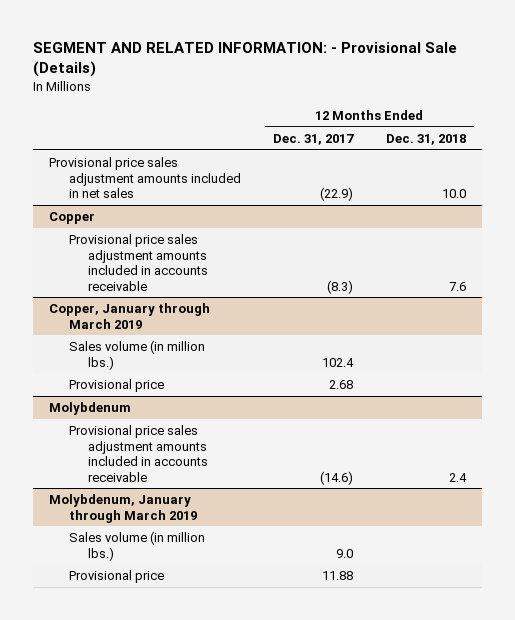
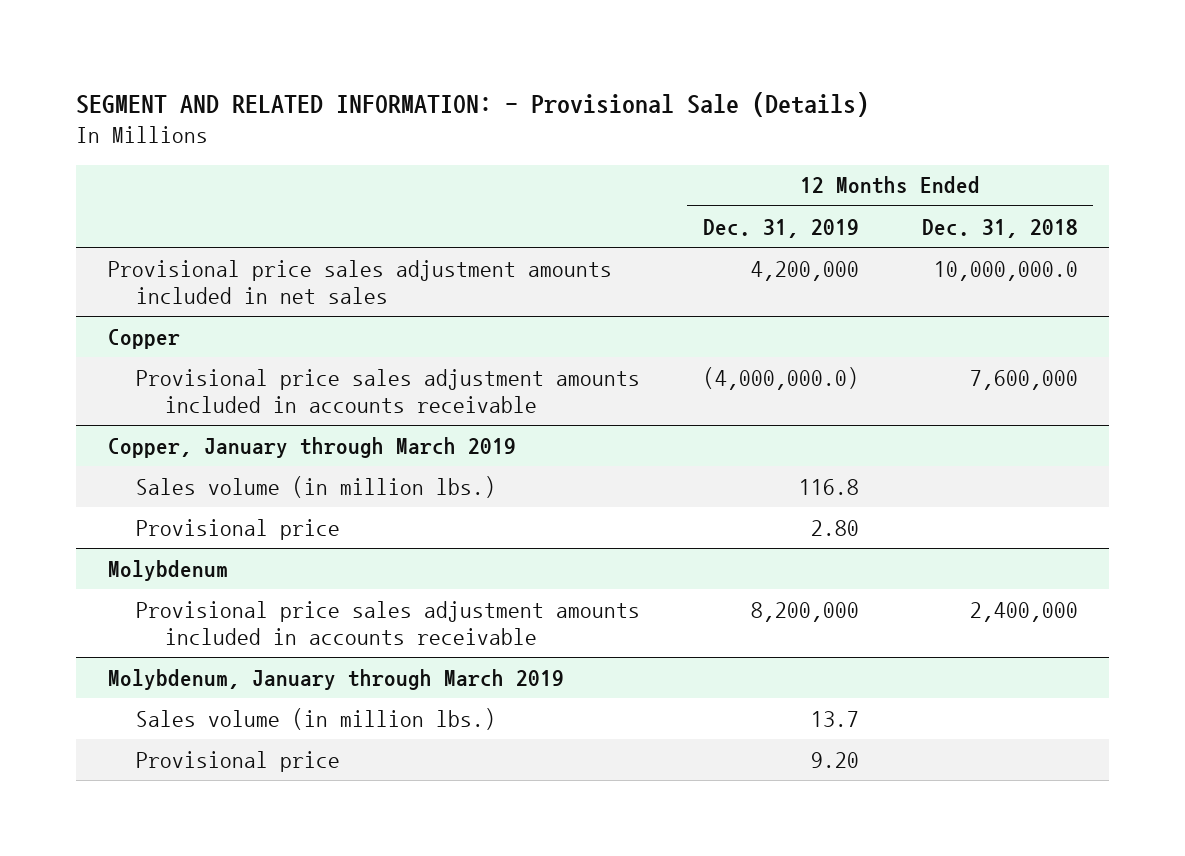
- | 12 Months Ended Dec. 31, 2017 | 12 Months Ended Dec. 31, 2018
+ | 12 Months Ended Dec. 31, 2019 | 12 Months Ended Dec. 31, 2018
- Provisional price sales adjustment amounts included in net sales | (22.9) | 10.0
+ Provisional price sales adjustment amounts included in net sales | 4,200,000 | 10,000,000.0
@ Copper
- Provisional price sales adjustment amounts included in accounts receivable | (8.3) | 7.6
+ Provisional price sales adjustment amounts included in accounts receivable | (4,000,000.0) | 7,600,000
@ Molybdenum
- Provisional price sales adjustment amounts included in accounts receivable | (14.6) | 2.4
+ Provisional price sales adjustment amounts included in accounts receivable | 8,200,000 | 2,400,000

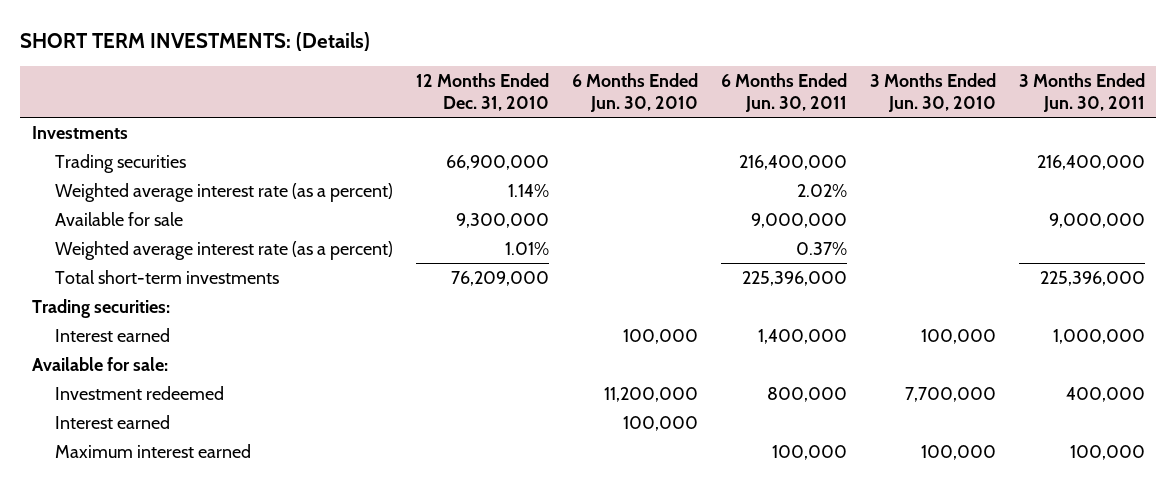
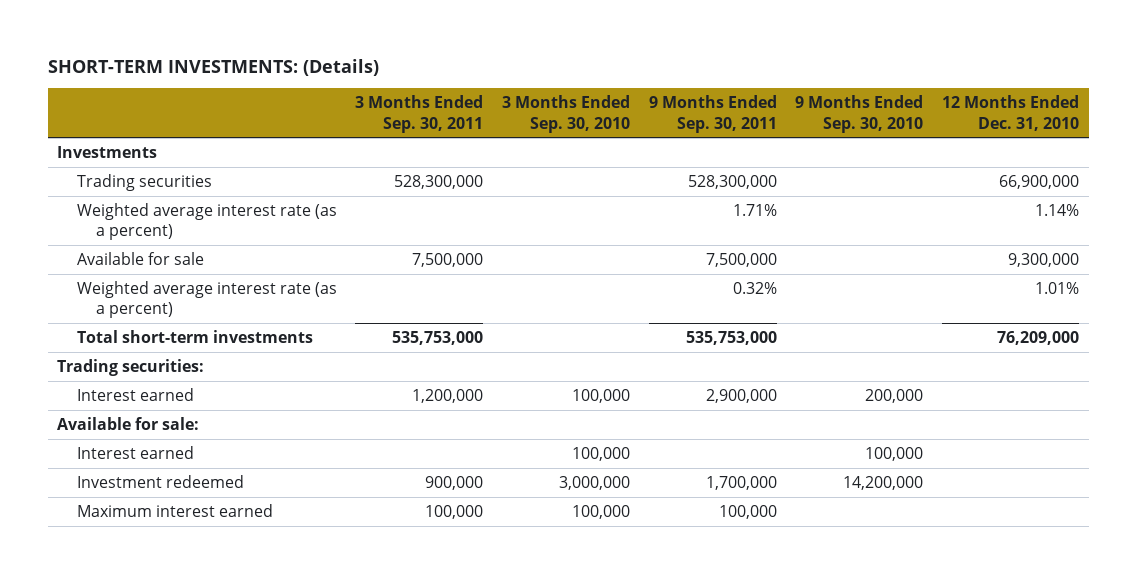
- SHORT TERM INVESTMENTS: (Details)
+ SHORT-TERM INVESTMENTS: (Details)
- | 12 Months Ended Dec. 31, 2010 | 6 Months Ended Jun. 30, 2010 | 6 Months Ended Jun. 30, 2011 | 3 Months Ended Jun. 30, 2010 | 3 Months Ended Jun. 30, 2011
+ | 3 Months Ended Sep. 30, 2011 | 3 Months Ended Sep. 30, 2010 | 9 Months Ended Sep. 30, 2011 | 9 Months Ended Sep. 30, 2010 | 12 Months Ended Dec. 31, 2010
moved down: Investment redeemed | 900,000 | 3,000,000 | 1,700,000 | 14,200,000 |

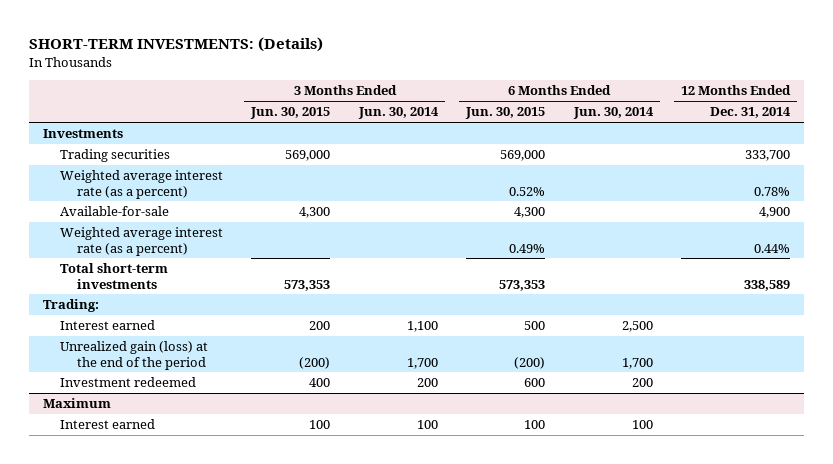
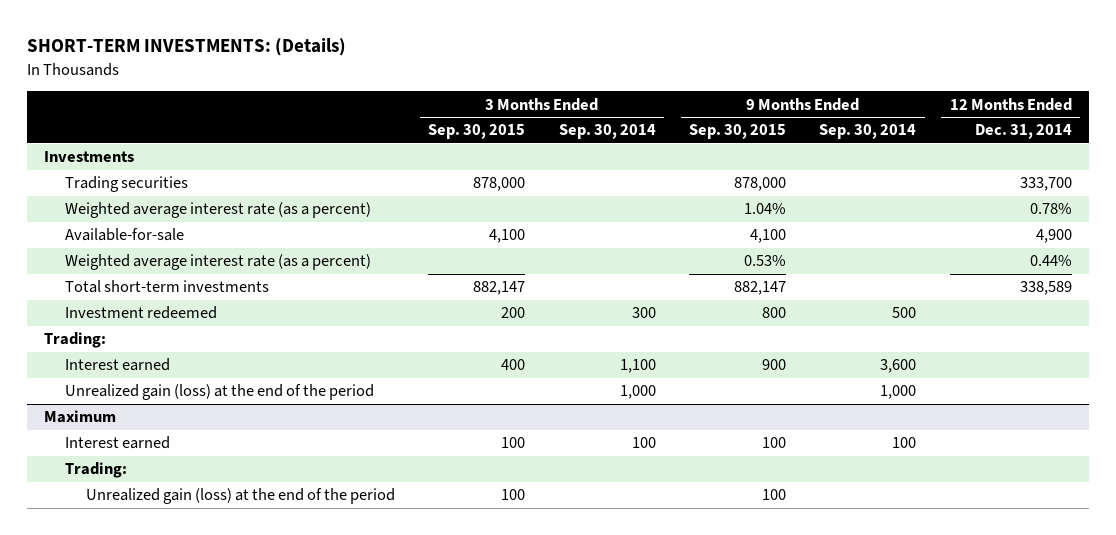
- | 3 Months Ended Jun. 30, 2015 | 3 Months Ended Jun. 30, 2014 | 6 Months Ended Jun. 30, 2015 | 6 Months Ended Jun. 30, 2014 | 12 Months Ended Dec. 31, 2014
+ | 3 Months Ended Sep. 30, 2015 | 3 Months Ended Sep. 30, 2014 | 9 Months Ended Sep. 30, 2015 | 9 Months Ended Sep. 30, 2014 | 12 Months Ended Dec. 31, 2014
moved up: Investment redeemed | 200 | 300 | 800 | 500 |
@ Maximum
+ Trading:
+ Unrealized gain (loss) at the end of the period | 100 | | 100 | |

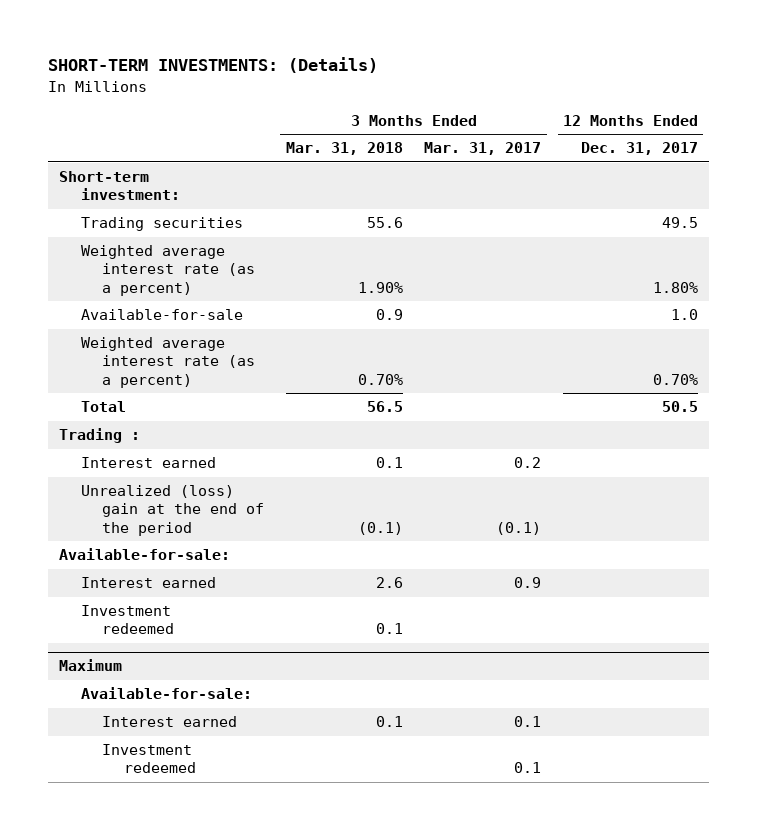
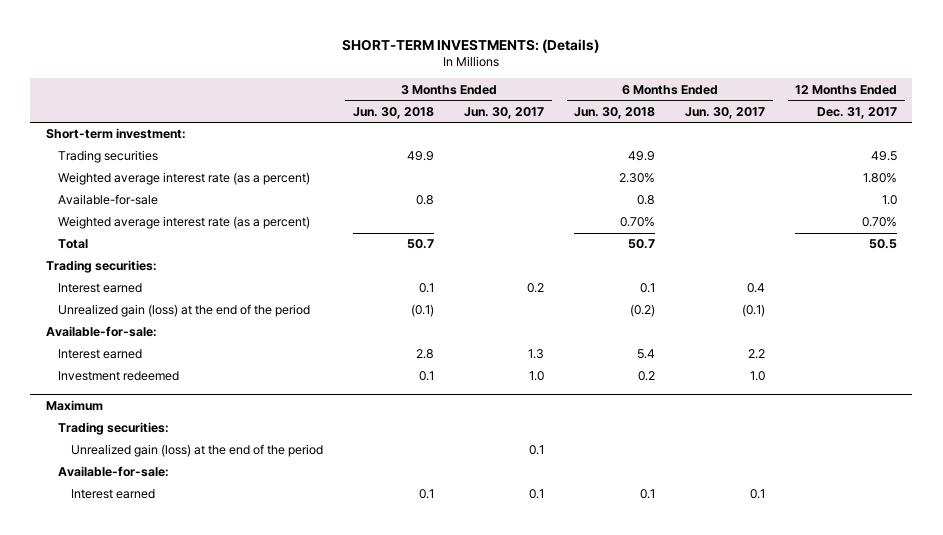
- | 3 Months Ended Mar. 31, 2018 | 3 Months Ended Mar. 31, 2017 | 12 Months Ended Dec. 31, 2017
+ | 3 Months Ended Jun. 30, 2018 | 3 Months Ended Jun. 30, 2017 | 6 Months Ended Jun. 30, 2018 | 6 Months Ended Jun. 30, 2017 | 12 Months Ended Dec. 31, 2017
- Trading :
+ Trading securities:
- Unrealized (loss) gain at the end of the period | (0.1) | (0.1) |
+ Unrealized gain (loss) at the end of the period | (0.1) | | (0.2) | (0.1) |
@ Maximum
+ Trading securities:
+ Unrealized gain (loss) at the end of the period | | 0.1 | | |
- Investment redeemed | | 0.1 |

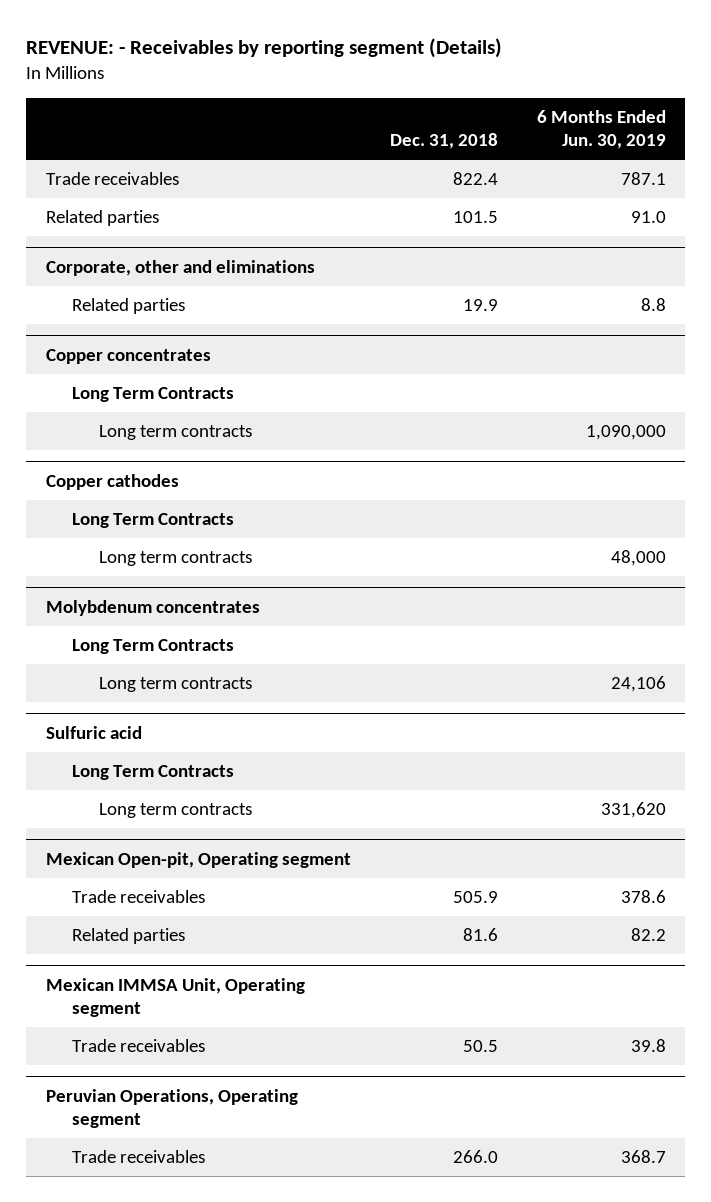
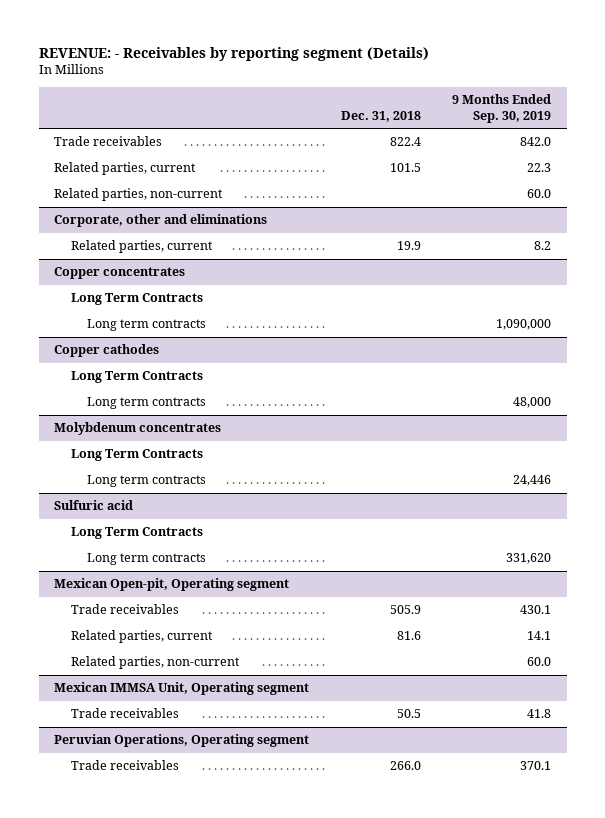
- | Dec. 31, 2018 | 6 Months Ended Jun. 30, 2019
+ | Dec. 31, 2018 | 9 Months Ended Sep. 30, 2019
- Related parties | 101.5 | 91.0
+ Related parties, current | 101.5 | 22.3
+ Related parties, non-current | | 60.0
@ Corporate, other and eliminations
- Related parties | 19.9 | 8.8
+ Related parties, current | 19.9 | 8.2
@ Mexican Open-pit, Operating segment
- Related parties | 81.6 | 82.2
+ Related parties, current | 81.6 | 14.1
+ Related parties, non-current | | 60.0

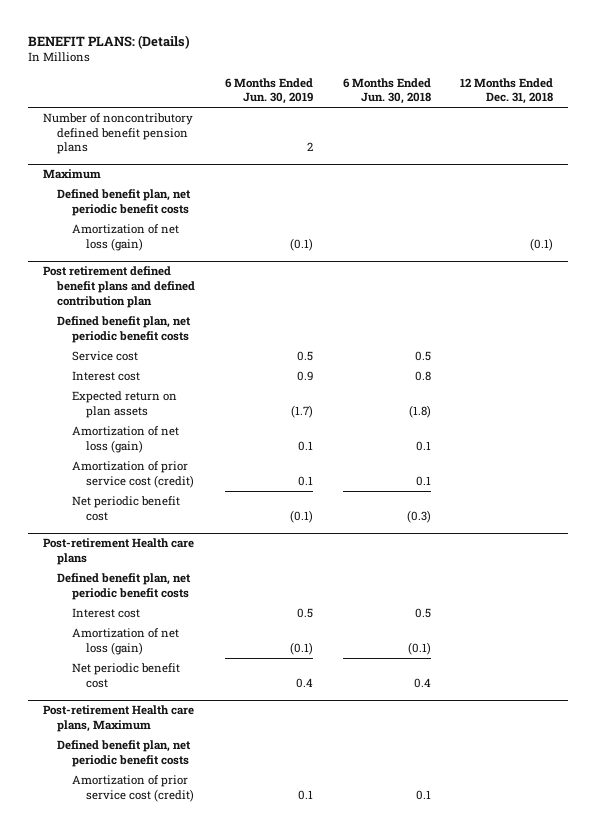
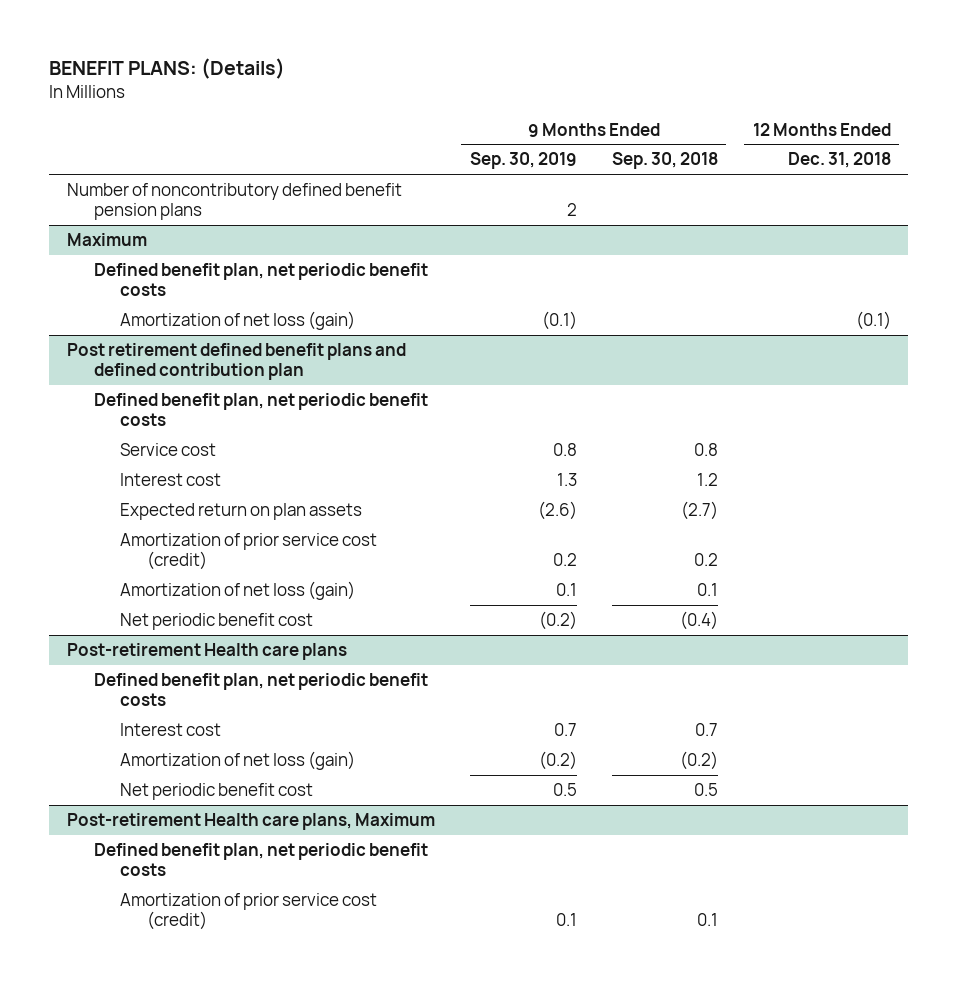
- | 6 Months Ended Jun. 30, 2019 | 6 Months Ended Jun. 30, 2018 | 12 Months Ended Dec. 31, 2018
+ | 9 Months Ended Sep. 30, 2019 | 9 Months Ended Sep. 30, 2018 | 12 Months Ended Dec. 31, 2018
@ Post retirement defined benefit plans and defined contribution plan
moved down: Amortization of net loss (gain) | 0.1 | 0.1 |

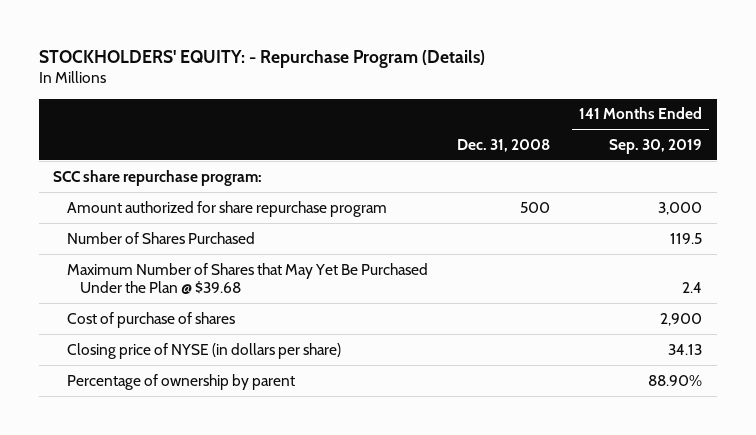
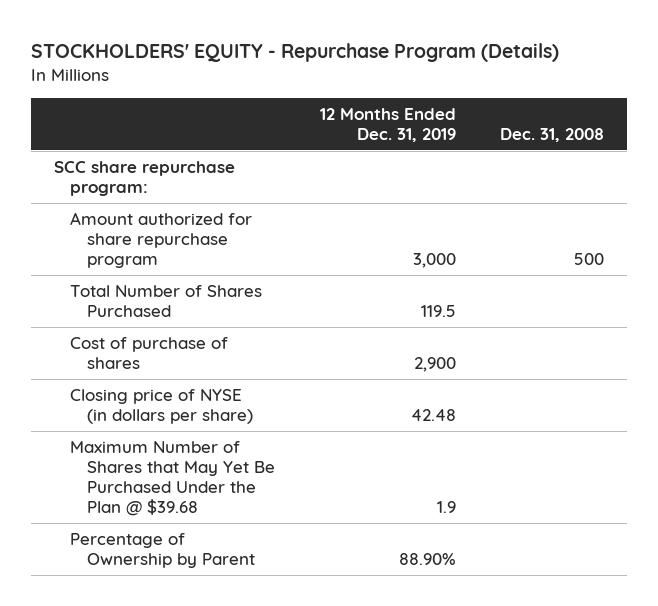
- STOCKHOLDERS' EQUITY: - Repurchase Program (Details)
+ STOCKHOLDERS' EQUITY - Repurchase Program (Details)
- | Dec. 31, 2008 | 141 Months Ended Sep. 30, 2019
+ | 12 Months Ended Dec. 31, 2019 | Dec. 31, 2008
- Number of Shares Purchased | | 119.5
+ Total Number of Shares Purchased | 119.5 |
- Percentage of ownership by parent | | 88.90%
moved down: Maximum Number of Shares that May Yet Be Purchased Under the Plan @ $39.68 | 1.9 |
+ Percentage of Ownership by Parent | 88.90% |

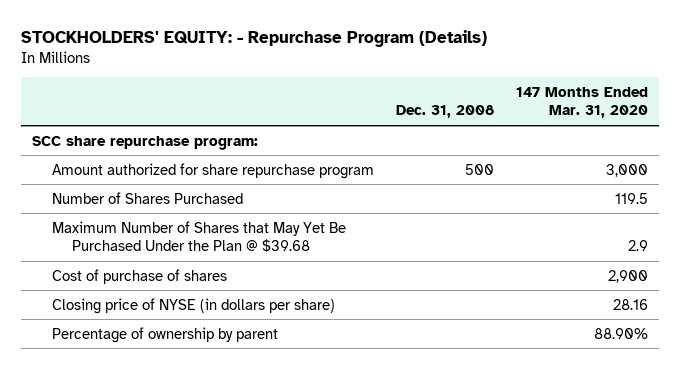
- STOCKHOLDERS' EQUITY - Repurchase Program (Details)
+ STOCKHOLDERS' EQUITY: - Repurchase Program (Details)
- | 12 Months Ended Dec. 31, 2019 | Dec. 31, 2008
+ | Dec. 31, 2008 | 147 Months Ended Mar. 31, 2020
- Total Number of Shares Purchased | 119.5 |
+ Number of Shares Purchased | | 119.5
moved up: Maximum Number of Shares that May Yet Be Purchased Under the Plan @ $39.68 | | 2.9
- Percentage of Ownership by Parent | 88.90% |
+ Percentage of ownership by parent | | 88.90%

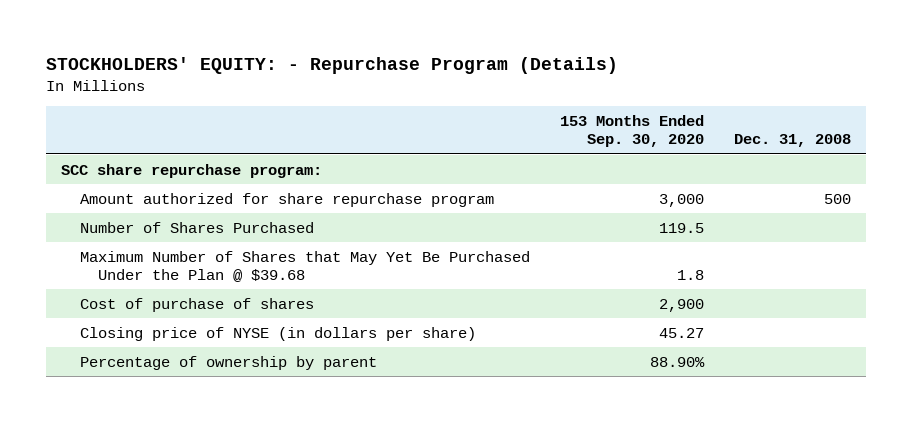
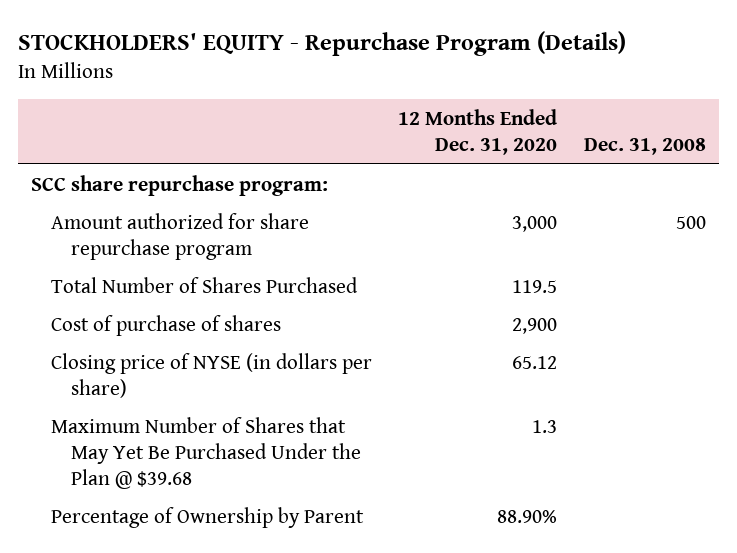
- STOCKHOLDERS' EQUITY: - Repurchase Program (Details)
+ STOCKHOLDERS' EQUITY - Repurchase Program (Details)
- | 153 Months Ended Sep. 30, 2020 | Dec. 31, 2008
+ | 12 Months Ended Dec. 31, 2020 | Dec. 31, 2008
- Number of Shares Purchased | 119.5 |
+ Total Number of Shares Purchased | 119.5 |
- Percentage of ownership by parent | 88.90% |
moved down: Maximum Number of Shares that May Yet Be Purchased Under the Plan @ $39.68 | 1.3 |
+ Percentage of Ownership by Parent | 88.90% |

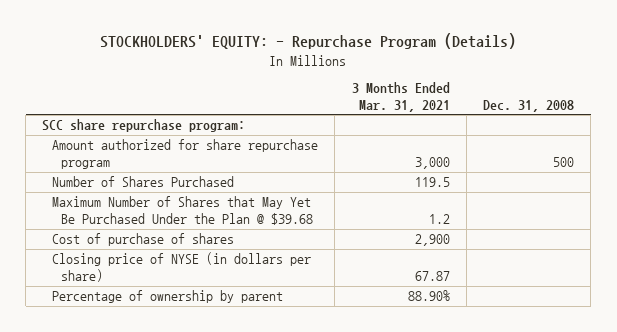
- STOCKHOLDERS' EQUITY - Repurchase Program (Details)
+ STOCKHOLDERS' EQUITY: - Repurchase Program (Details)
- | 12 Months Ended Dec. 31, 2020 | Dec. 31, 2008
+ | 3 Months Ended Mar. 31, 2021 | Dec. 31, 2008
- Total Number of Shares Purchased | 119.5 |
+ Number of Shares Purchased | 119.5 |
moved up: Maximum Number of Shares that May Yet Be Purchased Under the Plan @ $39.68 | 1.2 |
- Percentage of Ownership by Parent | 88.90% |
+ Percentage of ownership by parent | 88.90% |

